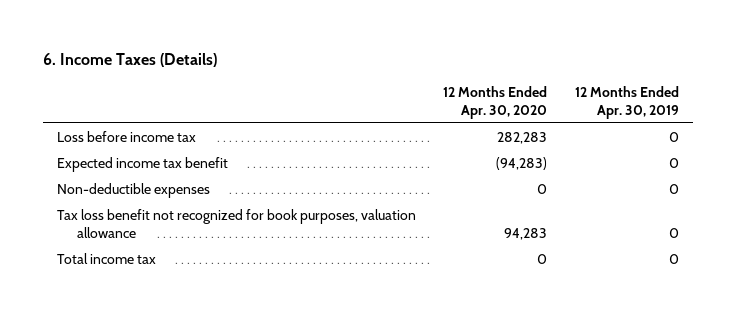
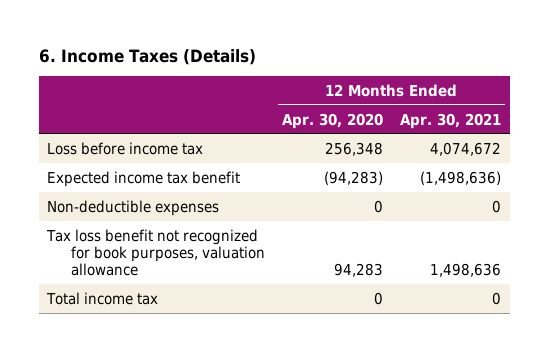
- | 12 Months Ended Apr. 30, 2020 | 12 Months Ended Apr. 30, 2019
+ | 12 Months Ended Apr. 30, 2020 | 12 Months Ended Apr. 30, 2021
- Loss before income tax | 282,283 | 0
+ Loss before income tax | 256,348 | 4,074,672

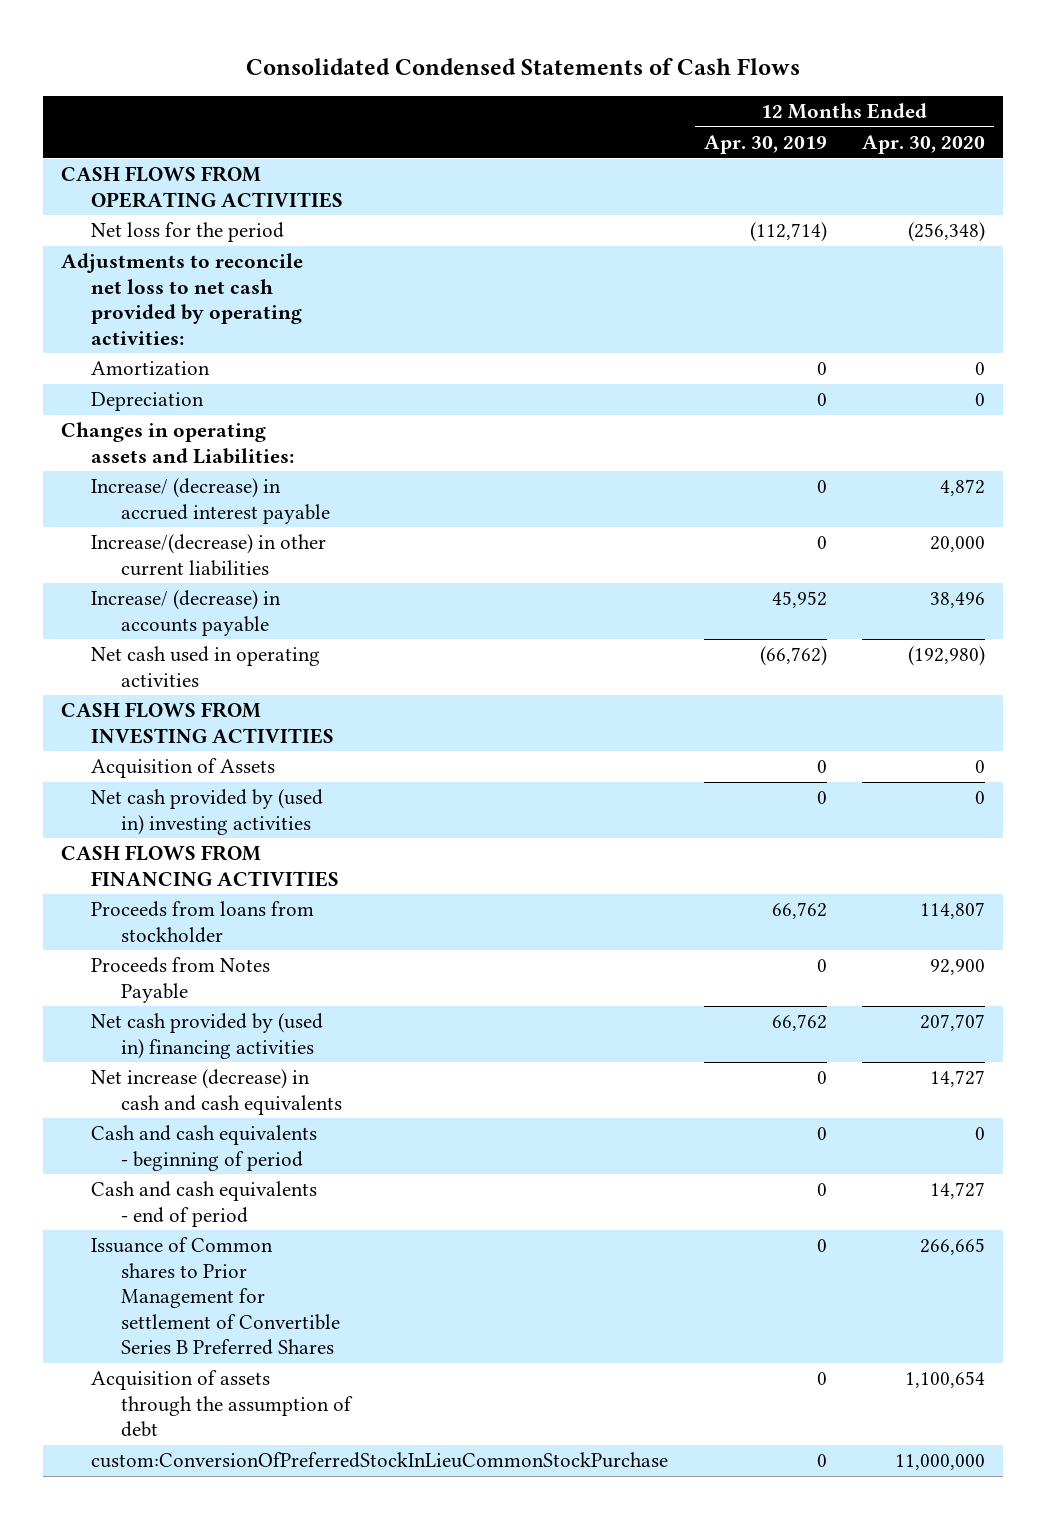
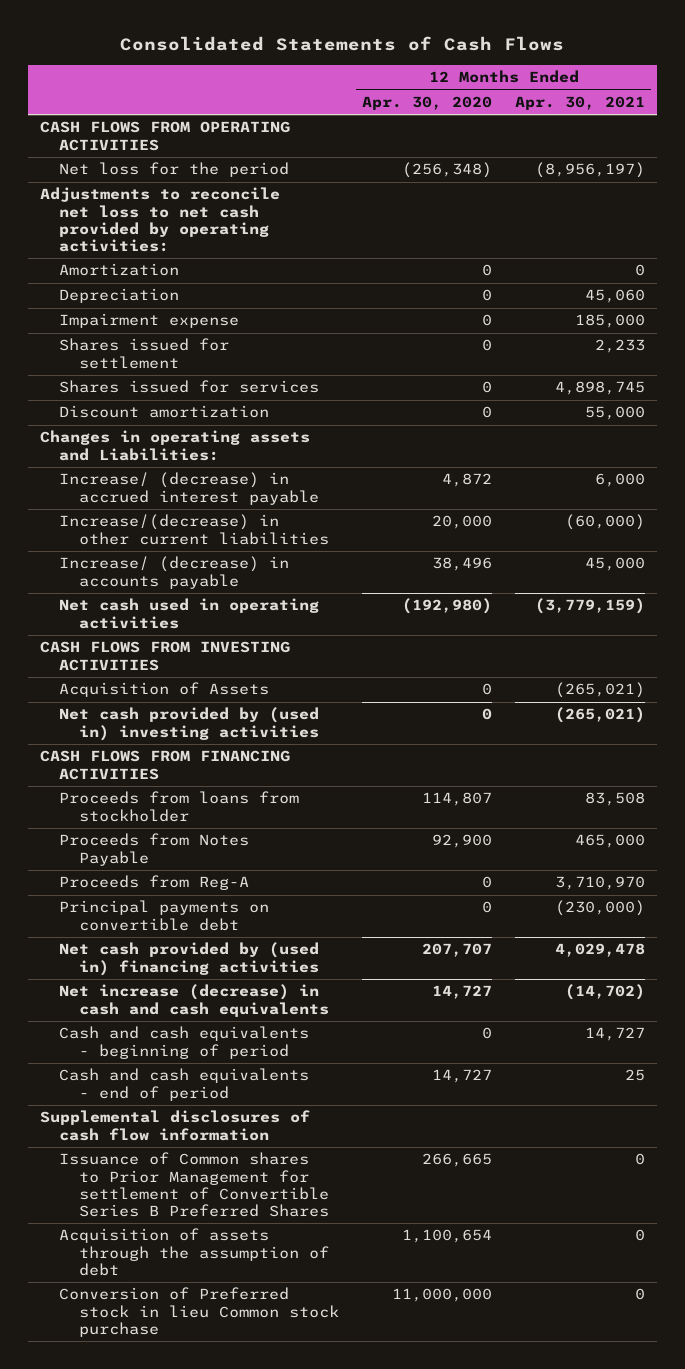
- Consolidated Condensed Statements of Cash Flows
+ Consolidated Statements of Cash Flows
- | 12 Months Ended Apr. 30, 2019 | 12 Months Ended Apr. 30, 2020
+ | 12 Months Ended Apr. 30, 2020 | 12 Months Ended Apr. 30, 2021
+ Impairment expense | 0 | 185,000
+ Shares issued for settlement | 0 | 2,233
+ Shares issued for services | 0 | 4,898,745
+ Discount amortization | 0 | 55,000
+ Proceeds from Reg-A | 0 | 3,710,970
+ Principal payments on convertible debt | 0 | (230,000)
+ Supplemental disclosures of cash flow information
- custom:ConversionOfPreferredStockInLieuCommonStockPurchase | 0 | 11,000,000
+ Conversion of Preferred stock in lieu Common stock purchase | 11,000,000 | 0

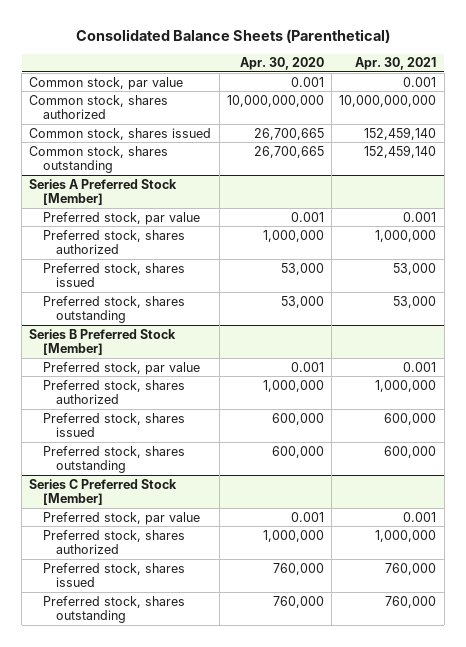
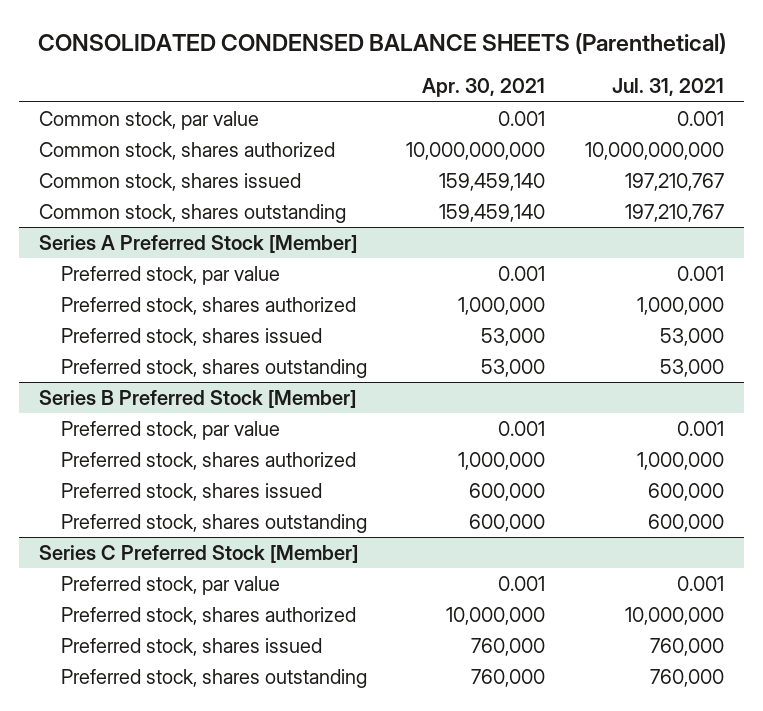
- Consolidated Balance Sheets (Parenthetical)
+ CONSOLIDATED CONDENSED BALANCE SHEETS (Parenthetical)
- | Apr. 30, 2020 | Apr. 30, 2021
+ | Apr. 30, 2021 | Jul. 31, 2021
- Common stock, shares issued | 26,700,665 | 152,459,140
- Common stock, shares outstanding | 26,700,665 | 152,459,140
+ Common stock, shares issued | 159,459,140 | 197,210,767
+ Common stock, shares outstanding | 159,459,140 | 197,210,767
@ Series C Preferred Stock [Member]
- Preferred stock, shares authorized | 1,000,000 | 1,000,000
+ Preferred stock, shares authorized | 10,000,000 | 10,000,000

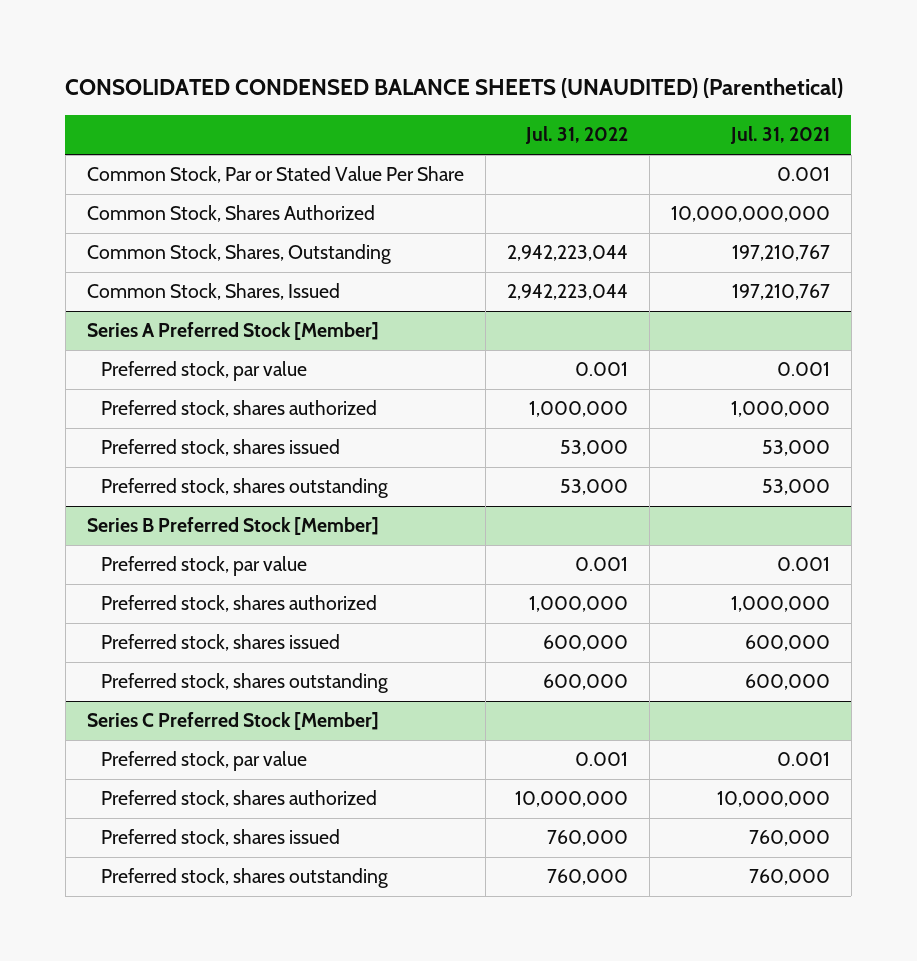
- CONSOLIDATED CONDENSED BALANCE SHEETS (Parenthetical)
+ CONSOLIDATED CONDENSED BALANCE SHEETS (UNAUDITED) (Parenthetical)
- | Apr. 30, 2021 | Jul. 31, 2021
+ | Jul. 31, 2022 | Jul. 31, 2021
- Common stock, par value | 0.001 | 0.001
- Common stock, shares authorized | 10,000,000,000 | 10,000,000,000
- Common stock, shares issued | 159,459,140 | 197,210,767
- Common stock, shares outstanding | 159,459,140 | 197,210,767
+ Common Stock, Par or Stated Value Per Share | | 0.001
+ Common Stock, Shares Authorized | | 10,000,000,000
+ Common Stock, Shares, Outstanding | 2,942,223,044 | 197,210,767
+ Common Stock, Shares, Issued | 2,942,223,044 | 197,210,767

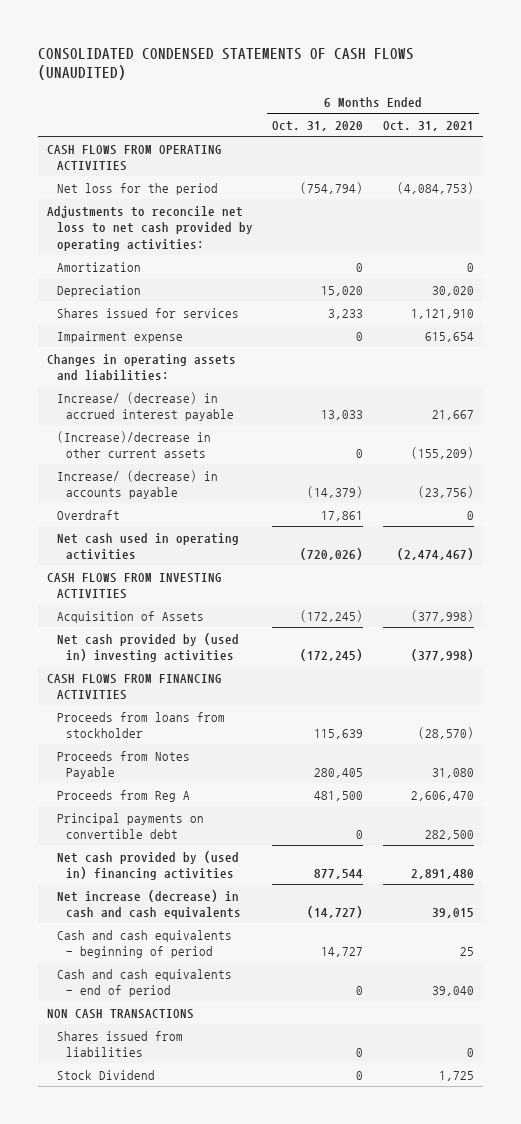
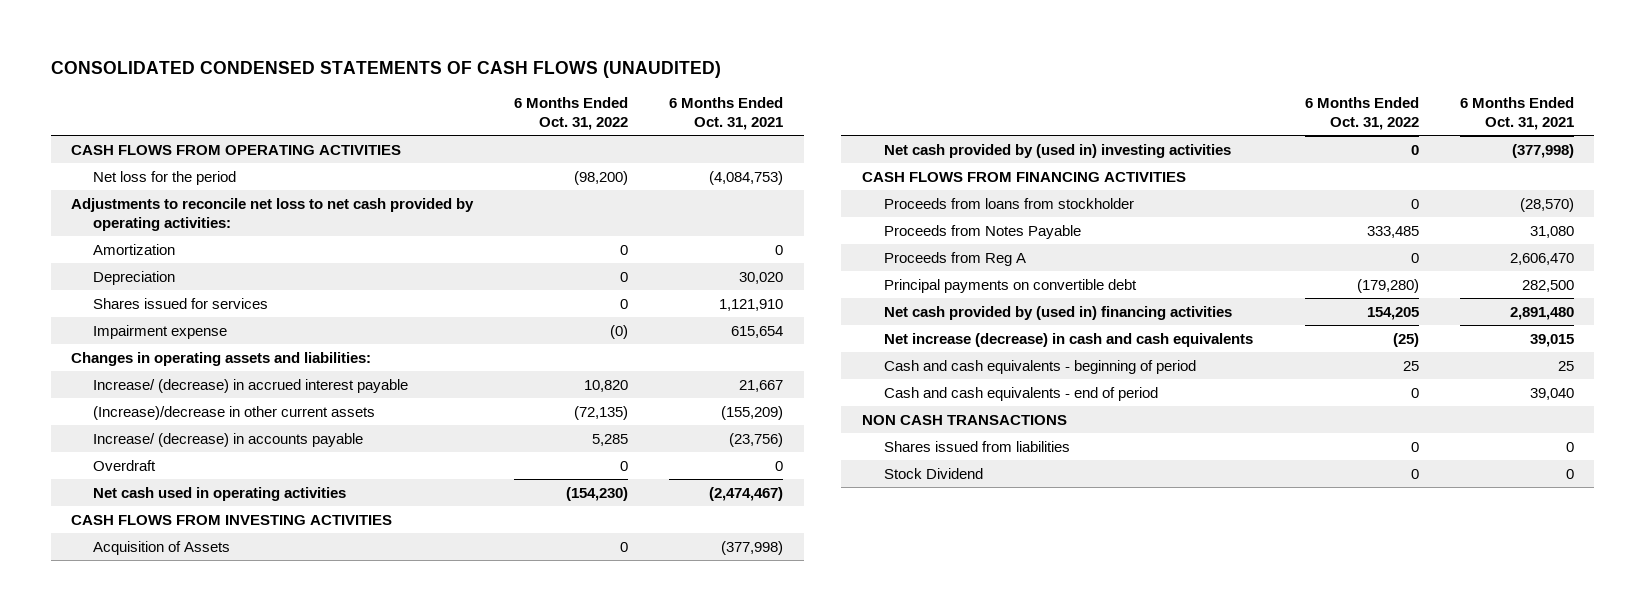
- | 6 Months Ended Oct. 31, 2020 | 6 Months Ended Oct. 31, 2021
+ | 6 Months Ended Oct. 31, 2022 | 6 Months Ended Oct. 31, 2021
- Stock Dividend | 0 | 1,725
+ Stock Dividend | 0 | 0

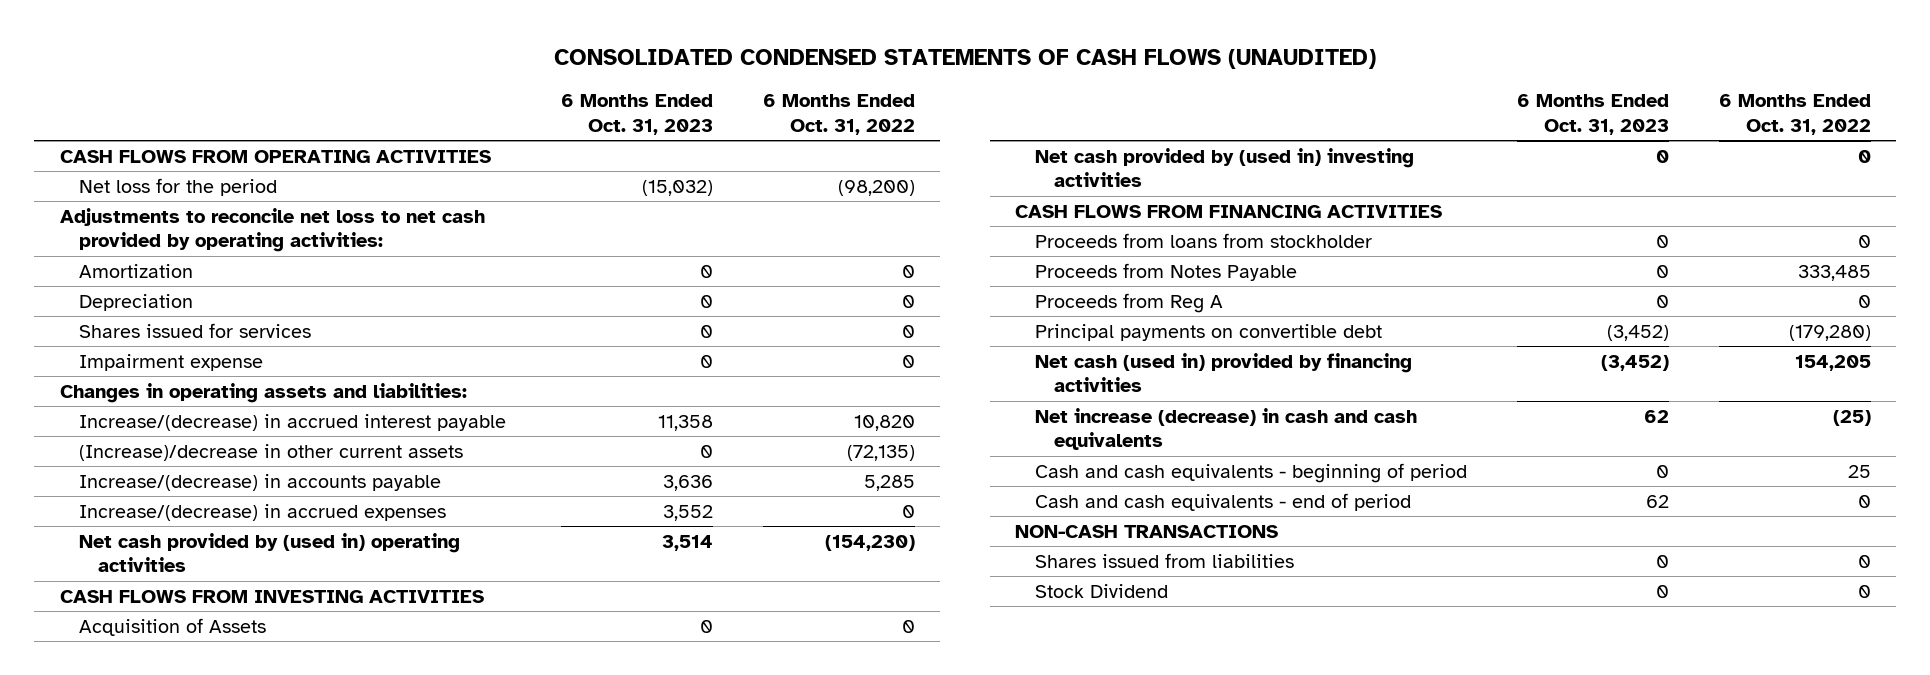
- | 6 Months Ended Oct. 31, 2022 | 6 Months Ended Oct. 31, 2021
+ | 6 Months Ended Oct. 31, 2023 | 6 Months Ended Oct. 31, 2022
- Impairment expense | (0) | 615,654
+ Impairment expense | 0 | 0
- Increase/ (decrease) in accrued interest payable | 10,820 | 21,667
+ Increase/(decrease) in accrued interest payable | 11,358 | 10,820
- Increase/ (decrease) in accounts payable | 5,285 | (23,756)
- Overdraft | 0 | 0
- Net cash used in operating activities | (154,230) | (2,474,467)
+ Increase/(decrease) in accounts payable | 3,636 | 5,285
+ Increase/(decrease) in accrued expenses | 3,552 | 0
+ Net cash provided by (used in) operating activities | 3,514 | (154,230)
- Net cash provided by (used in) financing activities | 154,205 | 2,891,480
+ Net cash (used in) provided by financing activities | (3,452) | 154,205
- NON CASH TRANSACTIONS
+ NON-CASH TRANSACTIONS

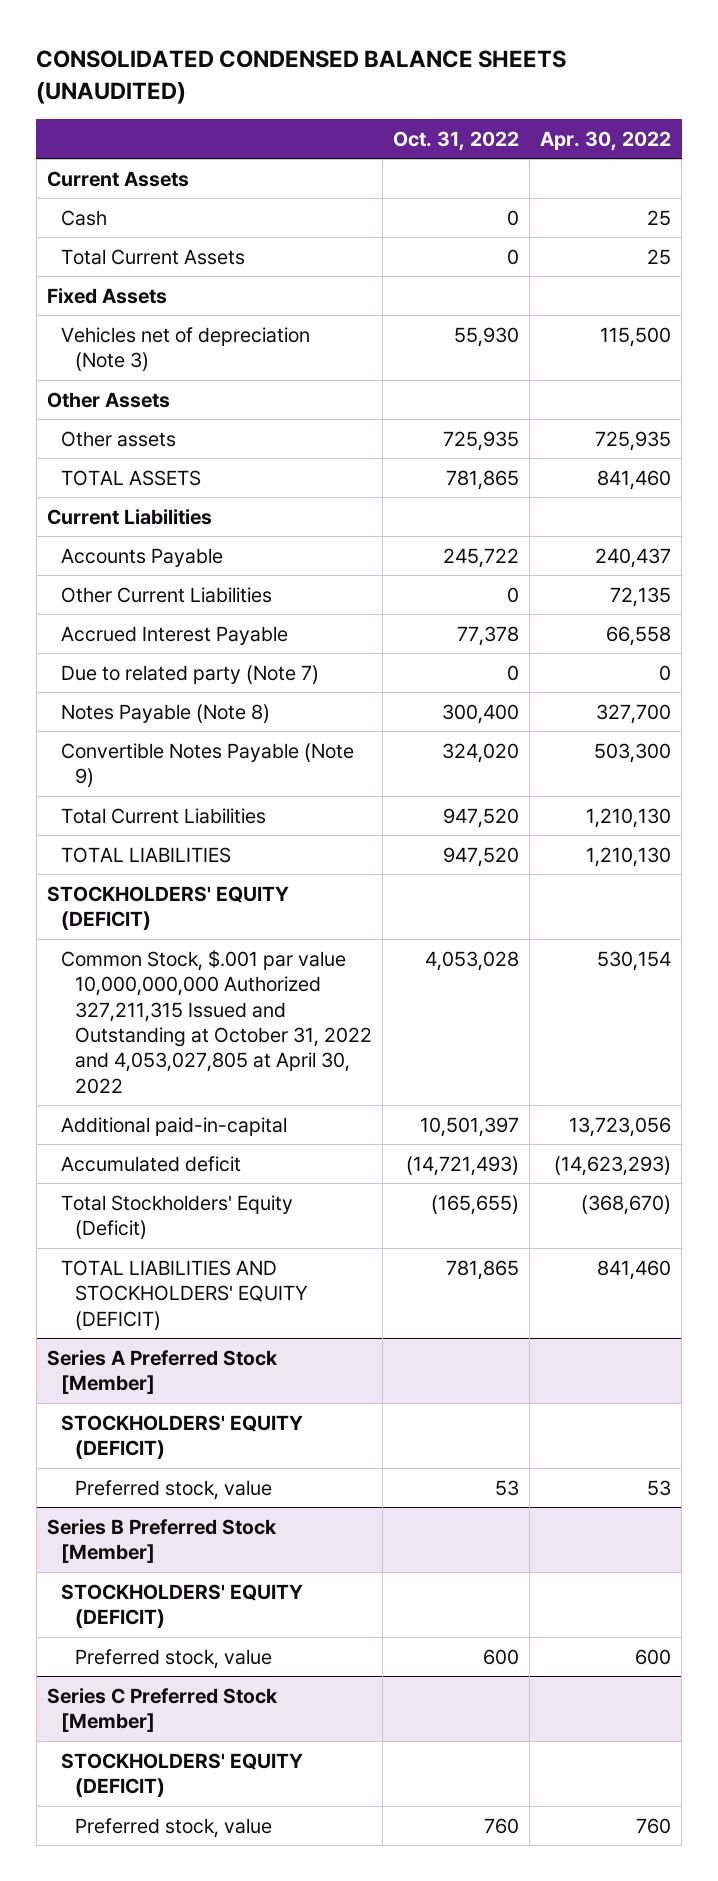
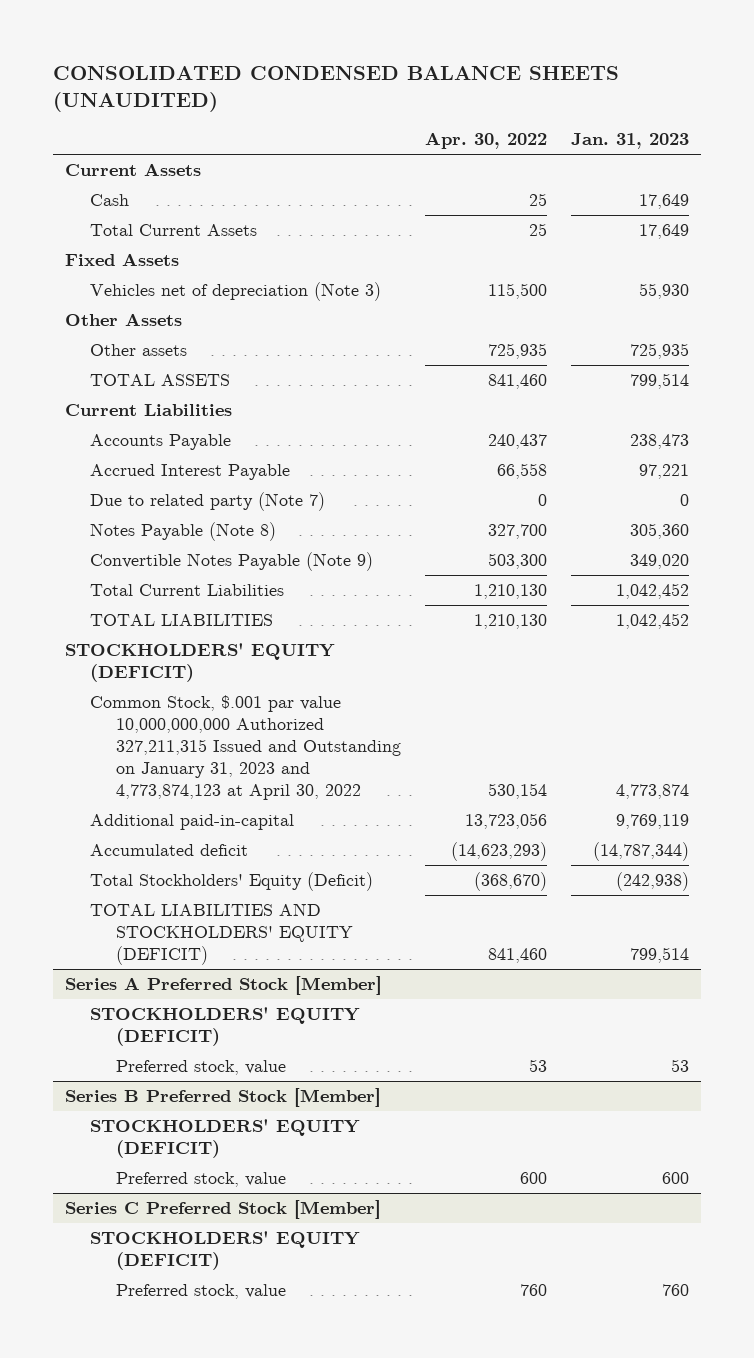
- | Oct. 31, 2022 | Apr. 30, 2022
+ | Apr. 30, 2022 | Jan. 31, 2023
- Other Current Liabilities | 0 | 72,135
- Common Stock, $.001 par value 10,000,000,000 Authorized 327,211,315 Issued and Outstanding at October 31, 2022 and 4,053,027,805 at April 30, 2022 | 4,053,028 | 530,154
+ Common Stock, $.001 par value 10,000,000,000 Authorized 327,211,315 Issued and Outstanding on January 31, 2023 and 4,773,874,123 at April 30, 2022 | 530,154 | 4,773,874

